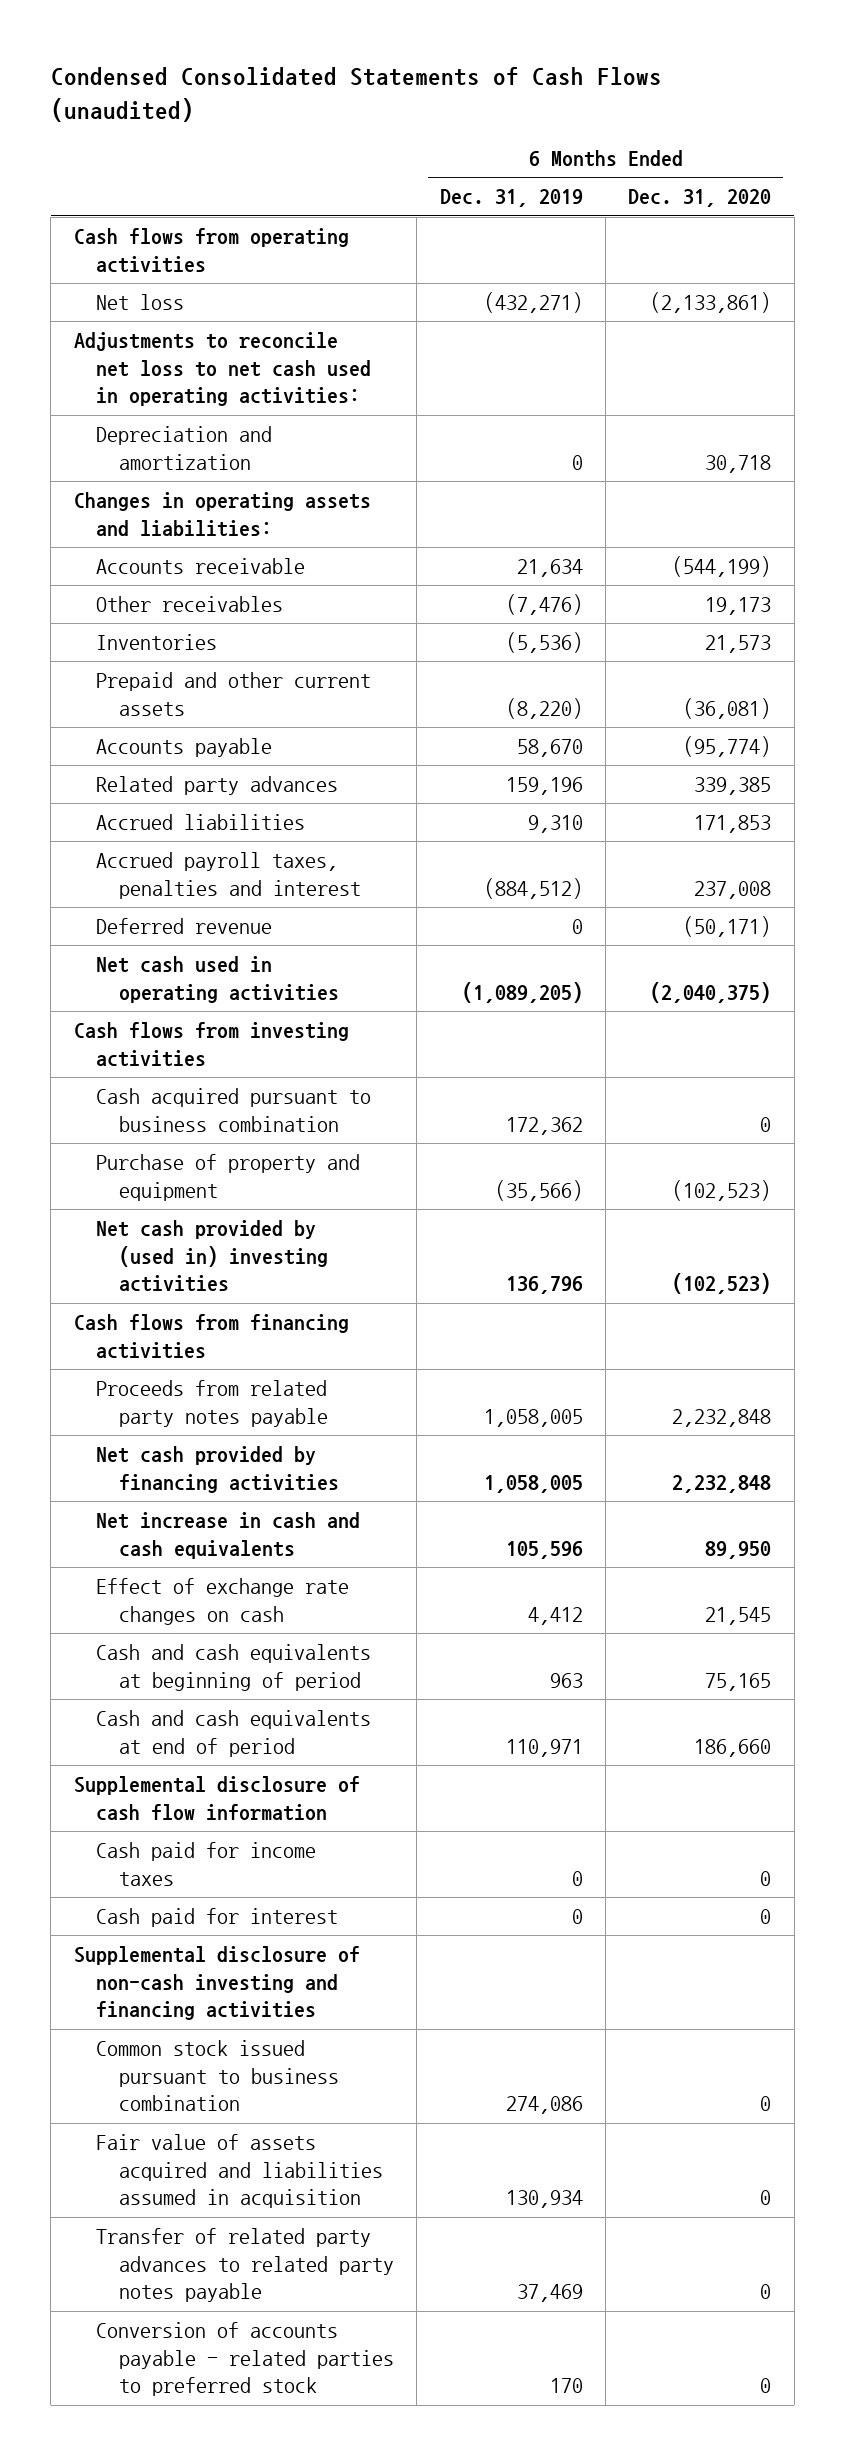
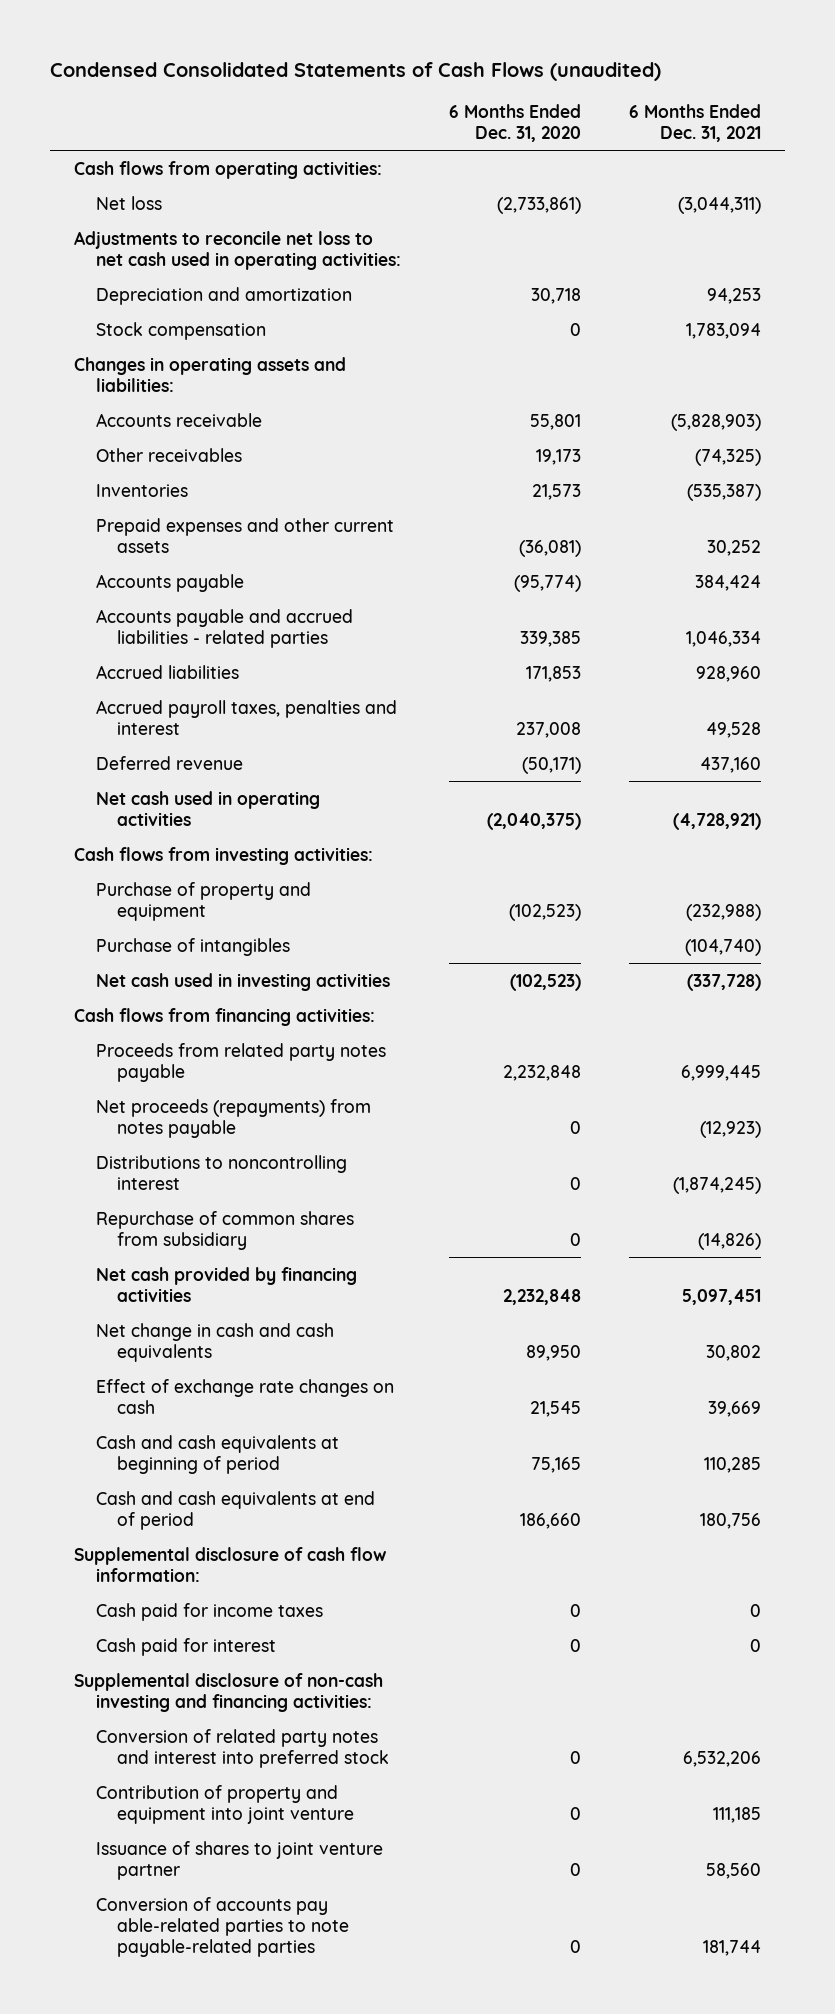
- | 6 Months Ended Dec. 31, 2019 | 6 Months Ended Dec. 31, 2020
+ | 6 Months Ended Dec. 31, 2020 | 6 Months Ended Dec. 31, 2021
- Cash flows from operating activities
- Net loss | (432,271) | (2,133,861)
+ Cash flows from operating activities:
+ Net loss | (2,733,861) | (3,044,311)
+ Stock compensation | 0 | 1,783,094
- Accounts receivable | 21,634 | (544,199)
+ Accounts receivable | 55,801 | (5,828,903)
- Prepaid and other current assets | (8,220) | (36,081)
+ Prepaid expenses and other current assets | (36,081) | 30,252
- Related party advances | 159,196 | 339,385
+ Accounts payable and accrued liabilities - related parties | 339,385 | 1,046,334
- Cash flows from investing activities
- Cash acquired pursuant to business combination | 172,362 | 0
+ Cash flows from investing activities:
- Net cash provided by (used in) investing activities | 136,796 | (102,523)
- Cash flows from financing activities
+ Purchase of intangibles | | (104,740)
+ Net cash used in investing activities | (102,523) | (337,728)
+ Cash flows from financing activities:
+ Net proceeds (repayments) from notes payable | 0 | (12,923)
+ Distributions to noncontrolling interest | 0 | (1,874,245)
+ Repurchase of common shares from subsidiary | 0 | (14,826)
- Net increase in cash and cash equivalents | 105,596 | 89,950
+ Net change in cash and cash equivalents | 89,950 | 30,802
- Supplemental disclosure of cash flow information
+ Supplemental disclosure of cash flow information:
- Supplemental disclosure of non-cash investing and financing activities
- Common stock issued pursuant to business combination | 274,086 | 0
- Fair value of assets acquired and liabilities assumed in acquisition | 130,934 | 0
- Transfer of related party advances to related party notes payable | 37,469 | 0
- Conversion of accounts payable - related parties to preferred stock | 170 | 0
+ Supplemental disclosure of non-cash investing and financing activities:
+ Conversion of related party notes and interest into preferred stock | 0 | 6,532,206
+ Contribution of property and equipment into joint venture | 0 | 111,185
+ Issuance of shares to joint venture partner | 0 | 58,560
+ Conversion of accounts pay able-related parties to note payable-related parties | 0 | 181,744

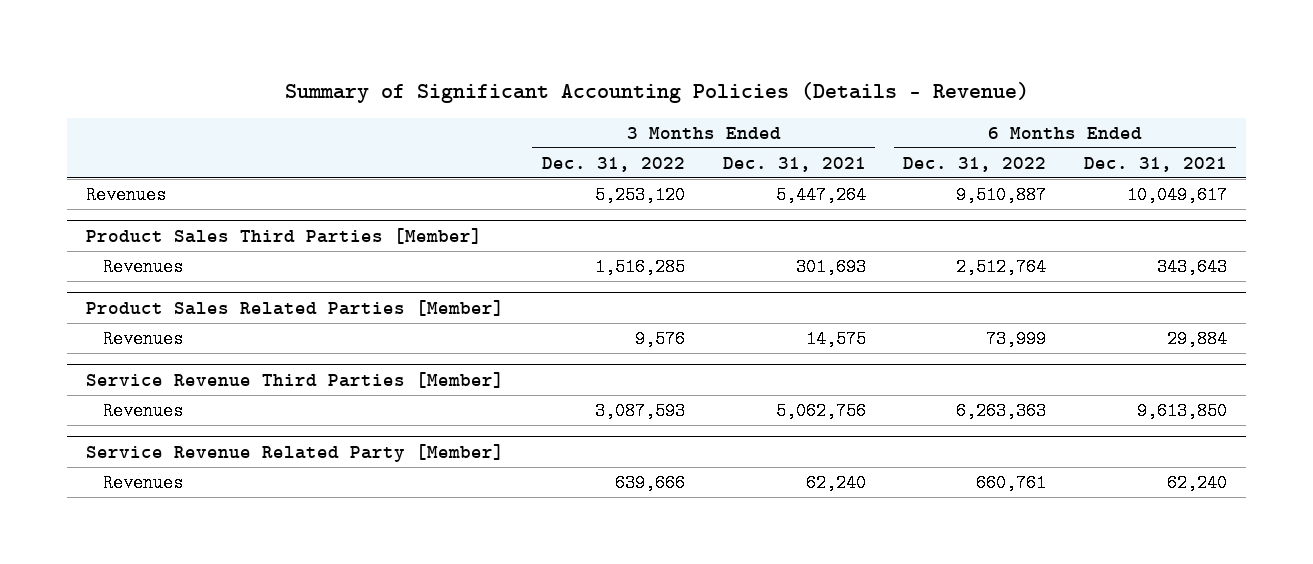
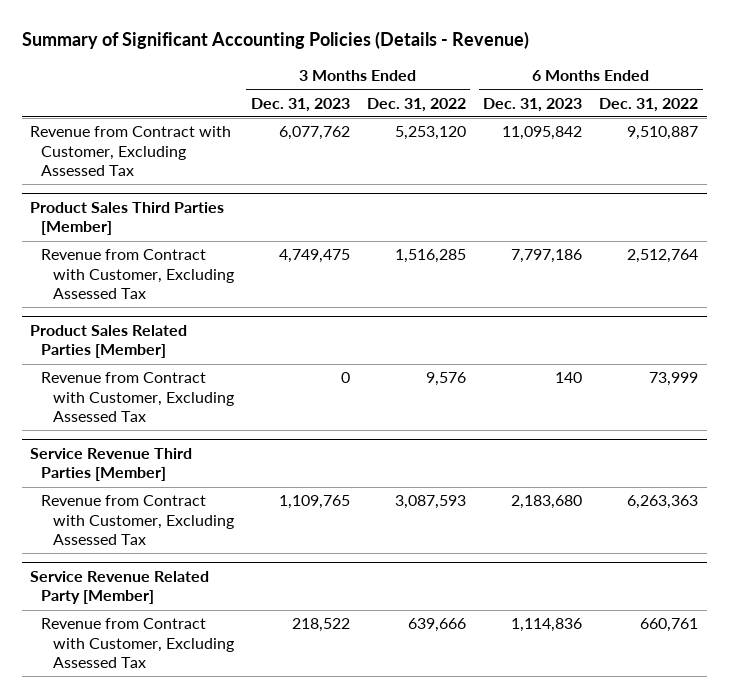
- | 3 Months Ended Dec. 31, 2022 | 3 Months Ended Dec. 31, 2021 | 6 Months Ended Dec. 31, 2022 | 6 Months Ended Dec. 31, 2021
+ | 3 Months Ended Dec. 31, 2023 | 3 Months Ended Dec. 31, 2022 | 6 Months Ended Dec. 31, 2023 | 6 Months Ended Dec. 31, 2022
- Revenues | 5,253,120 | 5,447,264 | 9,510,887 | 10,049,617
+ Revenue from Contract with Customer, Excluding Assessed Tax | 6,077,762 | 5,253,120 | 11,095,842 | 9,510,887
@ Product Sales Third Parties [Member]
- Revenues | 1,516,285 | 301,693 | 2,512,764 | 343,643
+ Revenue from Contract with Customer, Excluding Assessed Tax | 4,749,475 | 1,516,285 | 7,797,186 | 2,512,764
@ Product Sales Related Parties [Member]
- Revenues | 9,576 | 14,575 | 73,999 | 29,884
+ Revenue from Contract with Customer, Excluding Assessed Tax | 0 | 9,576 | 140 | 73,999
@ Service Revenue Third Parties [Member]
- Revenues | 3,087,593 | 5,062,756 | 6,263,363 | 9,613,850
+ Revenue from Contract with Customer, Excluding Assessed Tax | 1,109,765 | 3,087,593 | 2,183,680 | 6,263,363
@ Service Revenue Related Party [Member]
- Revenues | 639,666 | 62,240 | 660,761 | 62,240
+ Revenue from Contract with Customer, Excluding Assessed Tax | 218,522 | 639,666 | 1,114,836 | 660,761

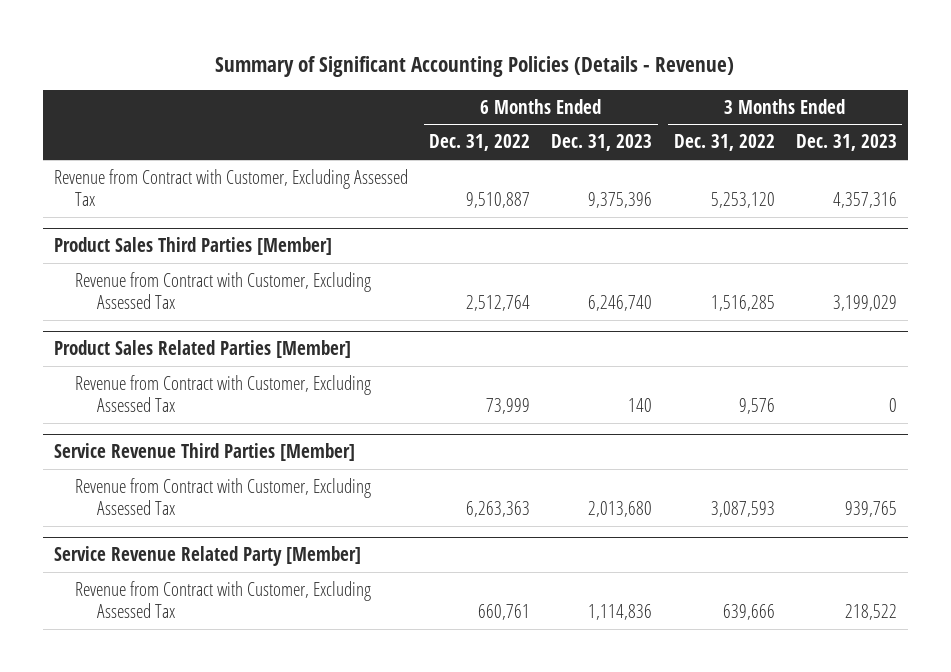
- | 3 Months Ended Dec. 31, 2023 | 3 Months Ended Dec. 31, 2022 | 6 Months Ended Dec. 31, 2023 | 6 Months Ended Dec. 31, 2022
+ | 6 Months Ended Dec. 31, 2022 | 6 Months Ended Dec. 31, 2023 | 3 Months Ended Dec. 31, 2022 | 3 Months Ended Dec. 31, 2023
- Revenue from Contract with Customer, Excluding Assessed Tax | 6,077,762 | 5,253,120 | 11,095,842 | 9,510,887
+ Revenue from Contract with Customer, Excluding Assessed Tax | 9,510,887 | 9,375,396 | 5,253,120 | 4,357,316
@ Product Sales Third Parties [Member]
- Revenue from Contract with Customer, Excluding Assessed Tax | 4,749,475 | 1,516,285 | 7,797,186 | 2,512,764
+ Revenue from Contract with Customer, Excluding Assessed Tax | 2,512,764 | 6,246,740 | 1,516,285 | 3,199,029
@ Service Revenue Third Parties [Member]
- Revenue from Contract with Customer, Excluding Assessed Tax | 1,109,765 | 3,087,593 | 2,183,680 | 6,263,363
+ Revenue from Contract with Customer, Excluding Assessed Tax | 6,263,363 | 2,013,680 | 3,087,593 | 939,765

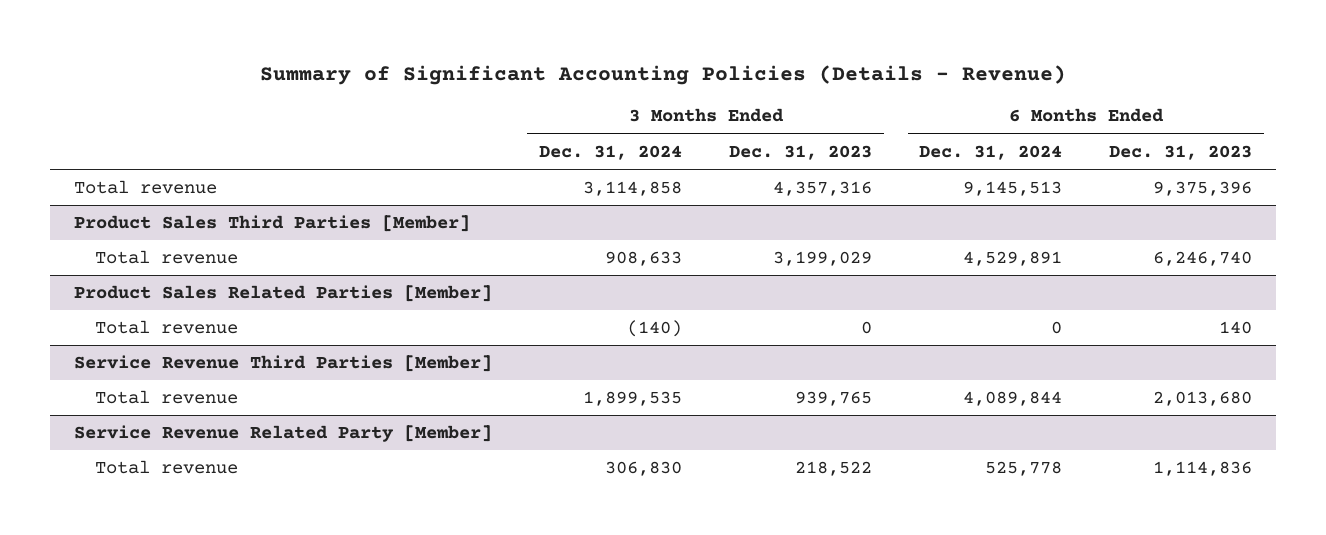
- | 6 Months Ended Dec. 31, 2022 | 6 Months Ended Dec. 31, 2023 | 3 Months Ended Dec. 31, 2022 | 3 Months Ended Dec. 31, 2023
+ | 3 Months Ended Dec. 31, 2024 | 3 Months Ended Dec. 31, 2023 | 6 Months Ended Dec. 31, 2024 | 6 Months Ended Dec. 31, 2023
- Revenue from Contract with Customer, Excluding Assessed Tax | 9,510,887 | 9,375,396 | 5,253,120 | 4,357,316
+ Total revenue | 3,114,858 | 4,357,316 | 9,145,513 | 9,375,396
@ Product Sales Third Parties [Member]
- Revenue from Contract with Customer, Excluding Assessed Tax | 2,512,764 | 6,246,740 | 1,516,285 | 3,199,029
+ Total revenue | 908,633 | 3,199,029 | 4,529,891 | 6,246,740
@ Product Sales Related Parties [Member]
- Revenue from Contract with Customer, Excluding Assessed Tax | 73,999 | 140 | 9,576 | 0
+ Total revenue | (140) | 0 | 0 | 140
@ Service Revenue Third Parties [Member]
- Revenue from Contract with Customer, Excluding Assessed Tax | 6,263,363 | 2,013,680 | 3,087,593 | 939,765
+ Total revenue | 1,899,535 | 939,765 | 4,089,844 | 2,013,680
@ Service Revenue Related Party [Member]
- Revenue from Contract with Customer, Excluding Assessed Tax | 660,761 | 1,114,836 | 639,666 | 218,522
+ Total revenue | 306,830 | 218,522 | 525,778 | 1,114,836

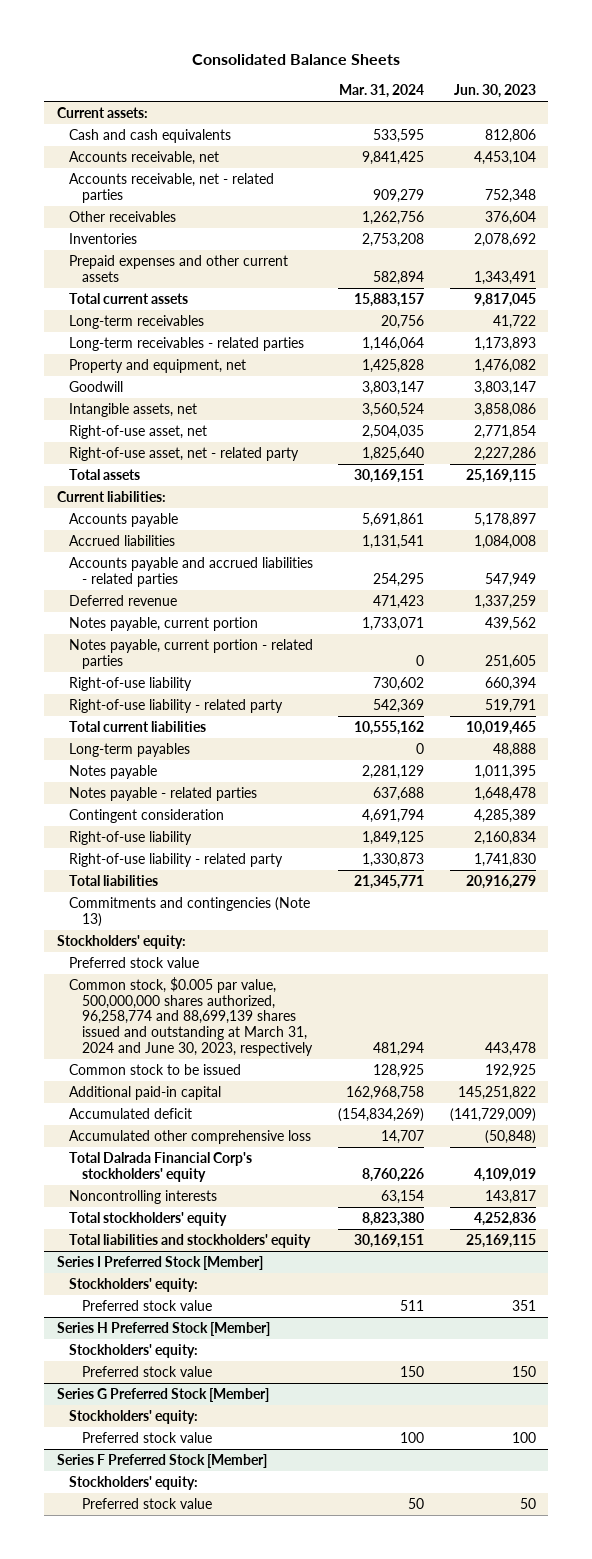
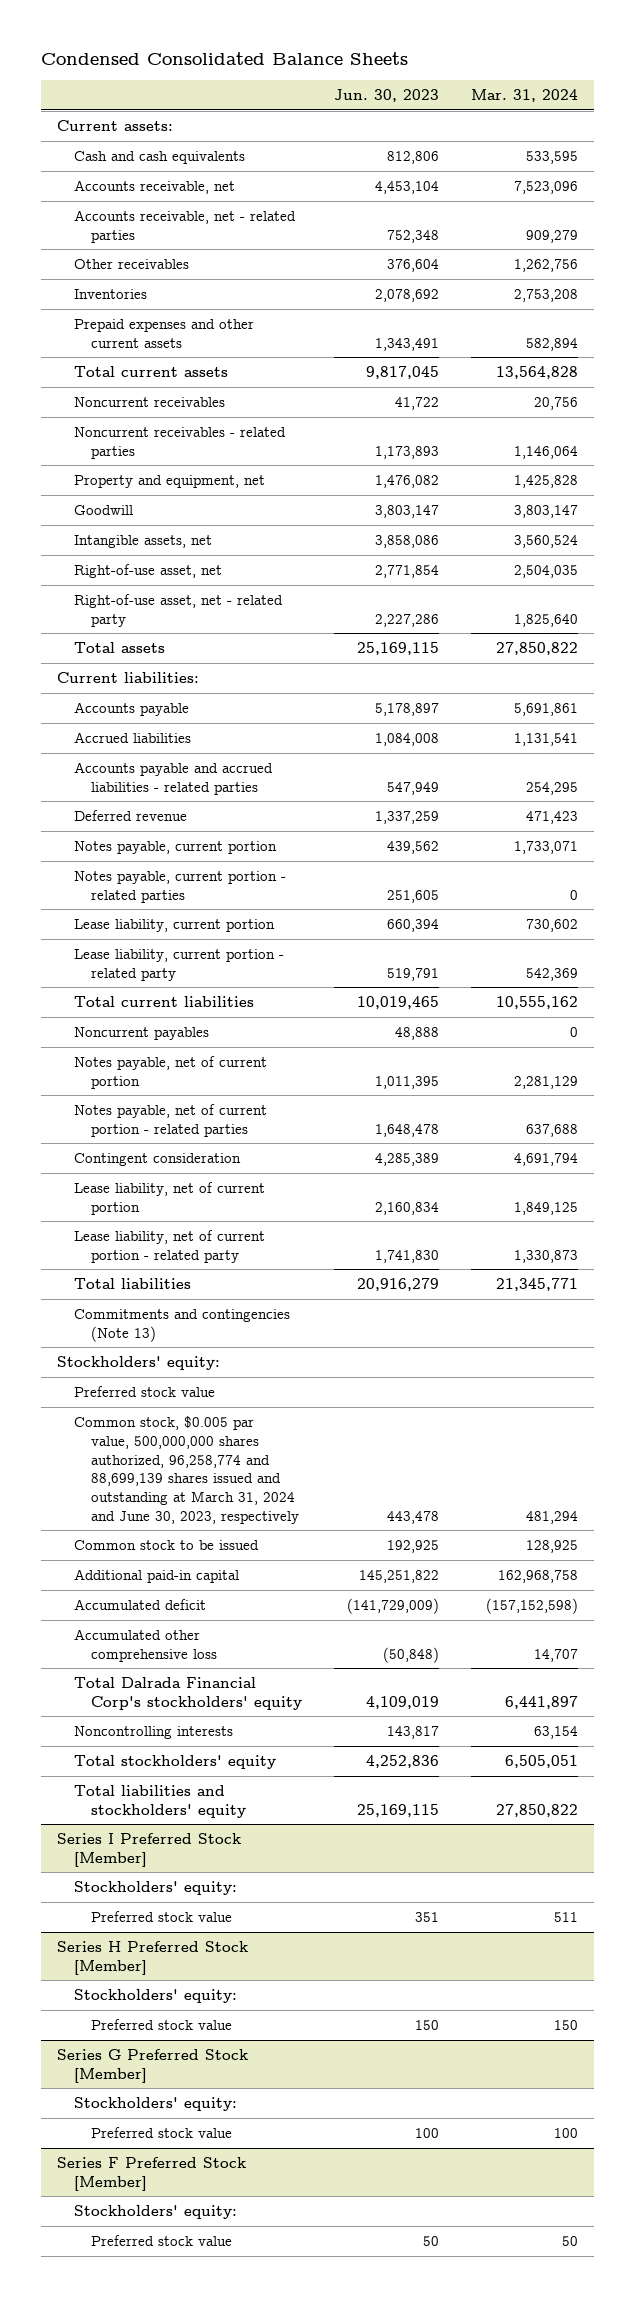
- Consolidated Balance Sheets
+ Condensed Consolidated Balance Sheets
- | Mar. 31, 2024 | Jun. 30, 2023
+ | Jun. 30, 2023 | Mar. 31, 2024
- Accounts receivable, net | 9,841,425 | 4,453,104
+ Accounts receivable, net | 4,453,104 | 7,523,096
- Total current assets | 15,883,157 | 9,817,045
- Long-term receivables | 20,756 | 41,722
- Long-term receivables - related parties | 1,146,064 | 1,173,893
+ Total current assets | 9,817,045 | 13,564,828
+ Noncurrent receivables | 41,722 | 20,756
+ Noncurrent receivables - related parties | 1,173,893 | 1,146,064
- Total assets | 30,169,151 | 25,169,115
+ Total assets | 25,169,115 | 27,850,822
- Right-of-use liability | 730,602 | 660,394
- Right-of-use liability - related party | 542,369 | 519,791
+ Lease liability, current portion | 660,394 | 730,602
+ Lease liability, current portion - related party | 519,791 | 542,369
- Long-term payables | 0 | 48,888
- Notes payable | 2,281,129 | 1,011,395
- Notes payable - related parties | 637,688 | 1,648,478
+ Noncurrent payables | 48,888 | 0
+ Notes payable, net of current portion | 1,011,395 | 2,281,129
+ Notes payable, net of current portion - related parties | 1,648,478 | 637,688
- Right-of-use liability | 1,849,125 | 2,160,834
- Right-of-use liability - related party | 1,330,873 | 1,741,830
+ Lease liability, net of current portion | 2,160,834 | 1,849,125
+ Lease liability, net of current portion - related party | 1,741,830 | 1,330,873
- Accumulated deficit | (154,834,269) | (141,729,009)
+ Accumulated deficit | (141,729,009) | (157,152,598)
- Total Dalrada Financial Corp's stockholders' equity | 8,760,226 | 4,109,019
+ Total Dalrada Financial Corp's stockholders' equity | 4,109,019 | 6,441,897
- Total stockholders' equity | 8,823,380 | 4,252,836
- Total liabilities and stockholders' equity | 30,169,151 | 25,169,115
+ Total stockholders' equity | 4,252,836 | 6,505,051
+ Total liabilities and stockholders' equity | 25,169,115 | 27,850,822

